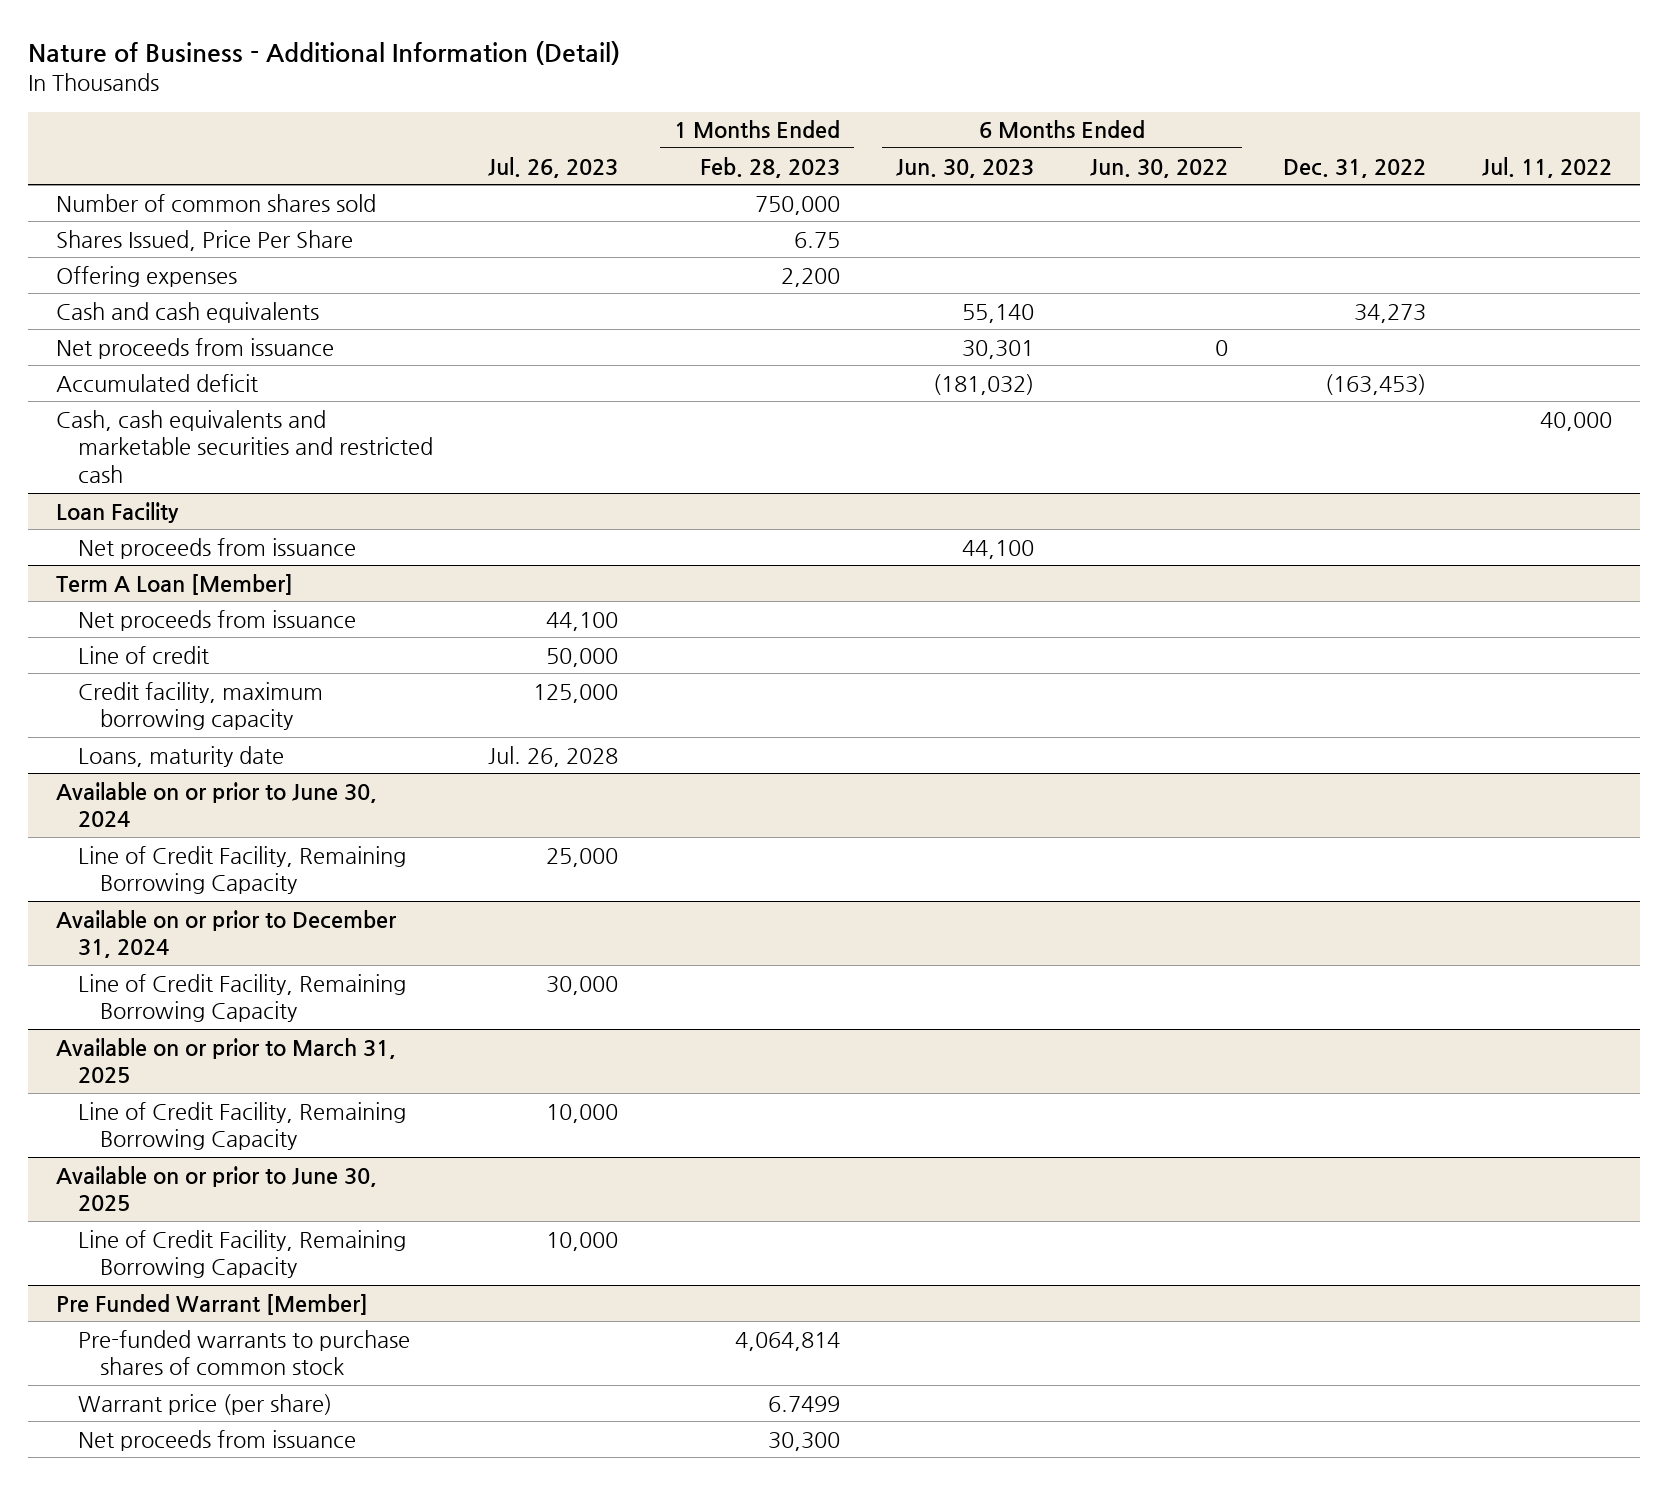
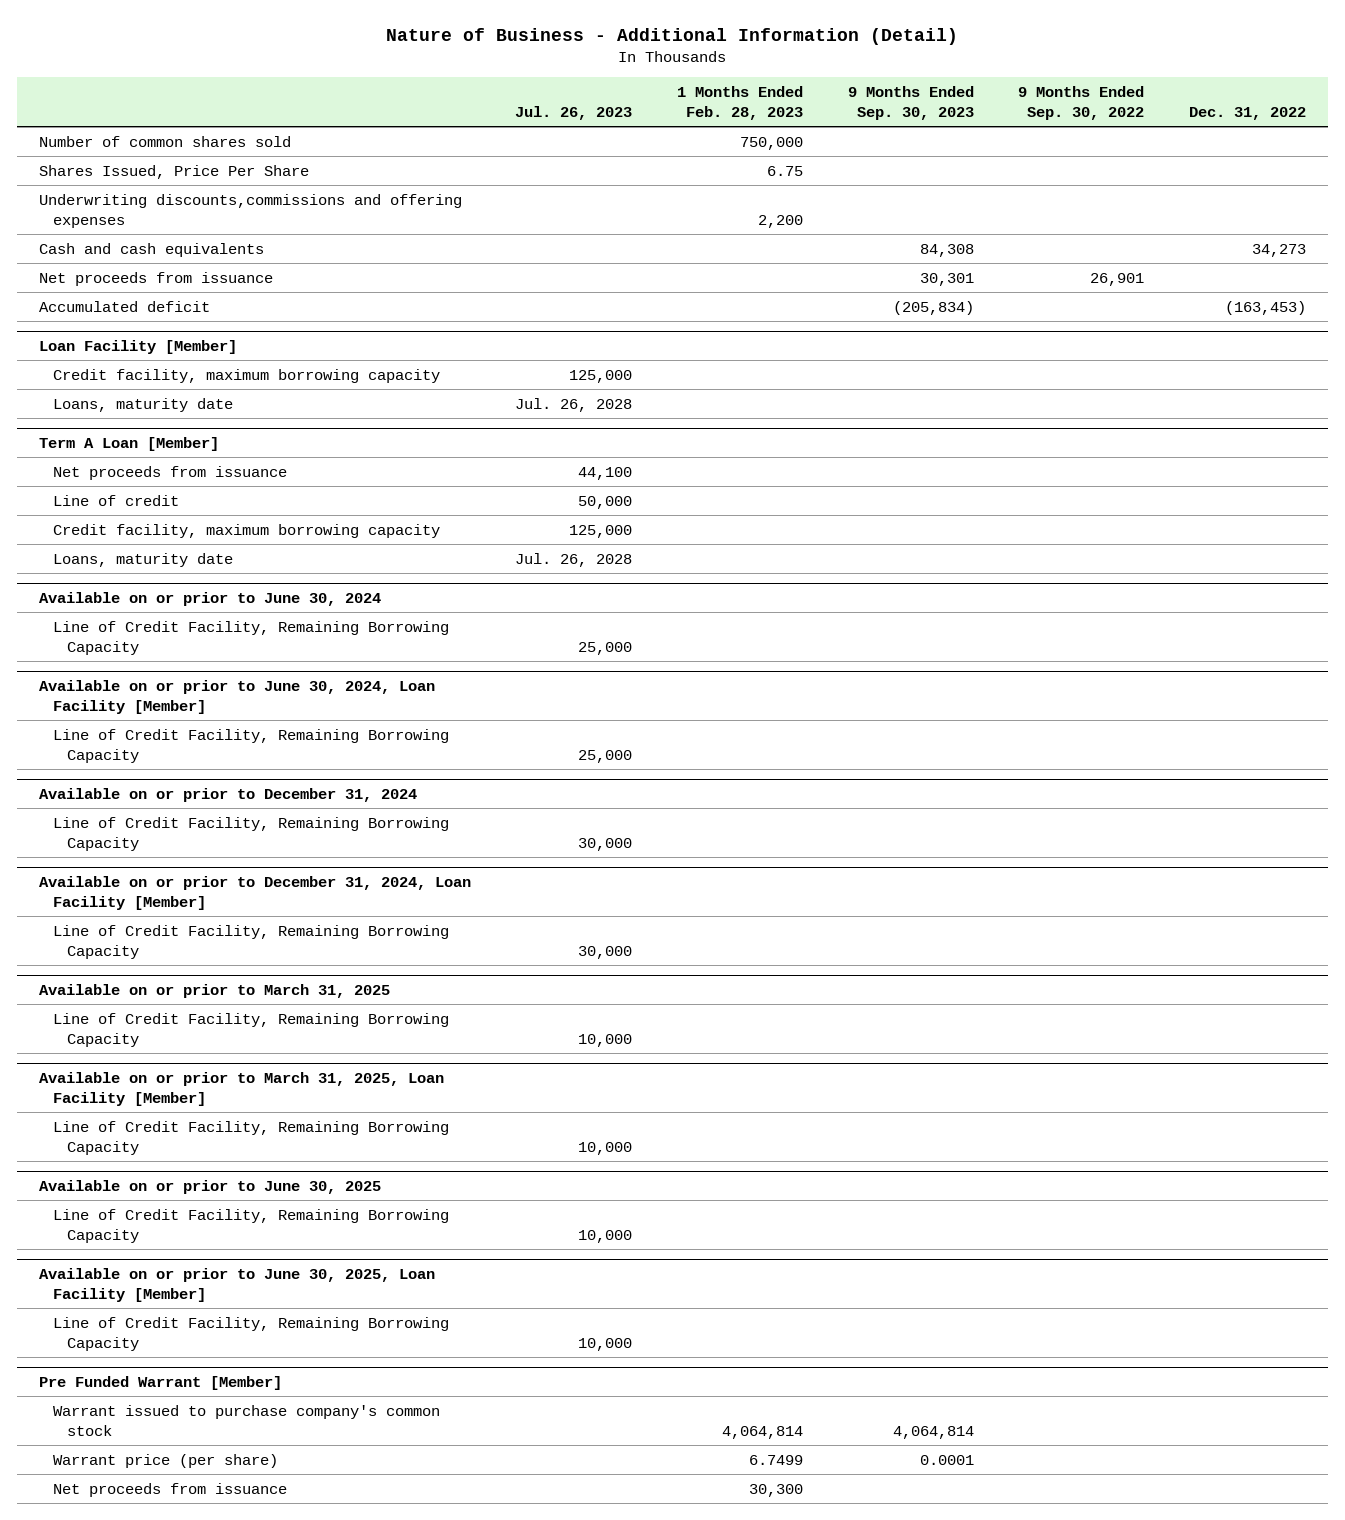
- | Jul. 26, 2023 | 1 Months Ended Feb. 28, 2023 | 6 Months Ended Jun. 30, 2023 | 6 Months Ended Jun. 30, 2022 | Dec. 31, 2022 | Jul. 11, 2022
+ | Jul. 26, 2023 | 1 Months Ended Feb. 28, 2023 | 9 Months Ended Sep. 30, 2023 | 9 Months Ended Sep. 30, 2022 | Dec. 31, 2022
- Offering expenses | | 2,200 | | | |
+ Underwriting discounts,commissions and offering expenses | | 2,200 | | |
- Cash, cash equivalents and marketable securities and restricted cash | | | | | | 40,000
- Loan Facility
- Net proceeds from issuance | | | 44,100 | | |
+ Loan Facility [Member]
+ Credit facility, maximum borrowing capacity | 125,000 | | | |
+ Loans, maturity date | Jul. 26, 2028 | | | |
+ Available on or prior to June 30, 2024, Loan Facility [Member]
+ Line of Credit Facility, Remaining Borrowing Capacity | 25,000 | | | |
+ Available on or prior to December 31, 2024, Loan Facility [Member]
+ Line of Credit Facility, Remaining Borrowing Capacity | 30,000 | | | |
+ Available on or prior to March 31, 2025, Loan Facility [Member]
+ Line of Credit Facility, Remaining Borrowing Capacity | 10,000 | | | |
+ Available on or prior to June 30, 2025, Loan Facility [Member]
+ Line of Credit Facility, Remaining Borrowing Capacity | 10,000 | | | |
@ Pre Funded Warrant [Member]
- Pre-funded warrants to purchase shares of common stock | | 4,064,814 | | | |
+ Warrant issued to purchase company's common stock | | 4,064,814 | 4,064,814 | |

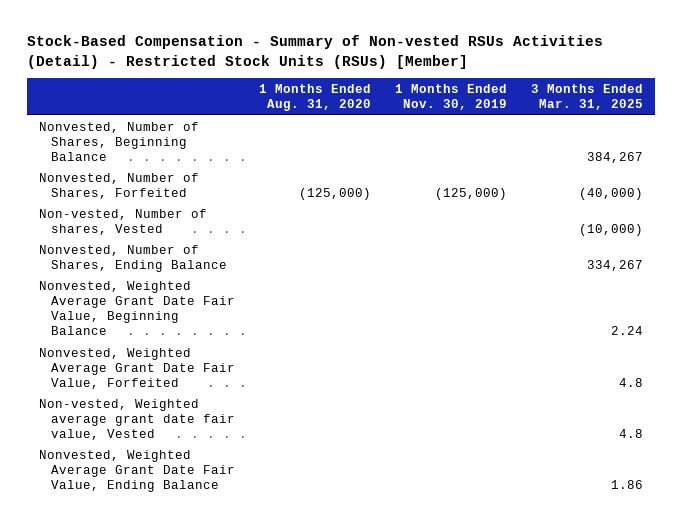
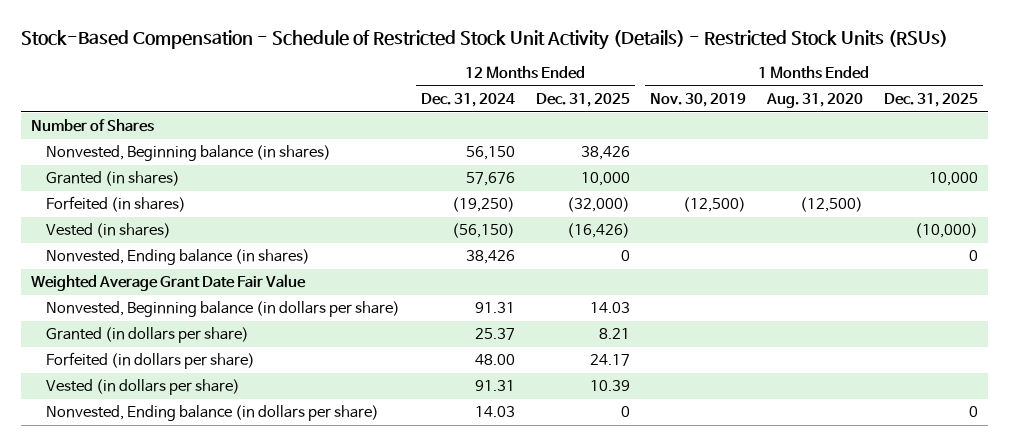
- Stock-Based Compensation - Summary of Non-vested RSUs Activities (Detail) - Restricted Stock Units (RSUs) [Member]
+ Stock-Based Compensation - Schedule of Restricted Stock Unit Activity (Details) - Restricted Stock Units (RSUs)
- | 1 Months Ended Aug. 31, 2020 | 1 Months Ended Nov. 30, 2019 | 3 Months Ended Mar. 31, 2025
+ | 12 Months Ended Dec. 31, 2024 | 12 Months Ended Dec. 31, 2025 | 1 Months Ended Nov. 30, 2019 | 1 Months Ended Aug. 31, 2020 | 1 Months Ended Dec. 31, 2025
- Nonvested, Number of Shares, Beginning Balance | | | 384,267
- Nonvested, Number of Shares, Forfeited | (125,000) | (125,000) | (40,000)
- Non-vested, Number of shares, Vested | | | (10,000)
- Nonvested, Number of Shares, Ending Balance | | | 334,267
- Nonvested, Weighted Average Grant Date Fair Value, Beginning Balance | | | 2.24
- Nonvested, Weighted Average Grant Date Fair Value, Forfeited | | | 4.8
- Non-vested, Weighted average grant date fair value, Vested | | | 4.8
- Nonvested, Weighted Average Grant Date Fair Value, Ending Balance | | | 1.86
+ Number of Shares
+ Nonvested, Beginning balance (in shares) | 56,150 | 38,426 | | |
+ Granted (in shares) | 57,676 | 10,000 | | | 10,000
+ Forfeited (in shares) | (19,250) | (32,000) | (12,500) | (12,500) |
+ Vested (in shares) | (56,150) | (16,426) | | | (10,000)
+ Nonvested, Ending balance (in shares) | 38,426 | 0 | | | 0
+ Weighted Average Grant Date Fair Value
+ Nonvested, Beginning balance (in dollars per share) | 91.31 | 14.03 | | |
+ Granted (in dollars per share) | 25.37 | 8.21 | | |
+ Forfeited (in dollars per share) | 48.00 | 24.17 | | |
+ Vested (in dollars per share) | 91.31 | 10.39 | | |
+ Nonvested, Ending balance (in dollars per share) | 14.03 | 0 | | | 0

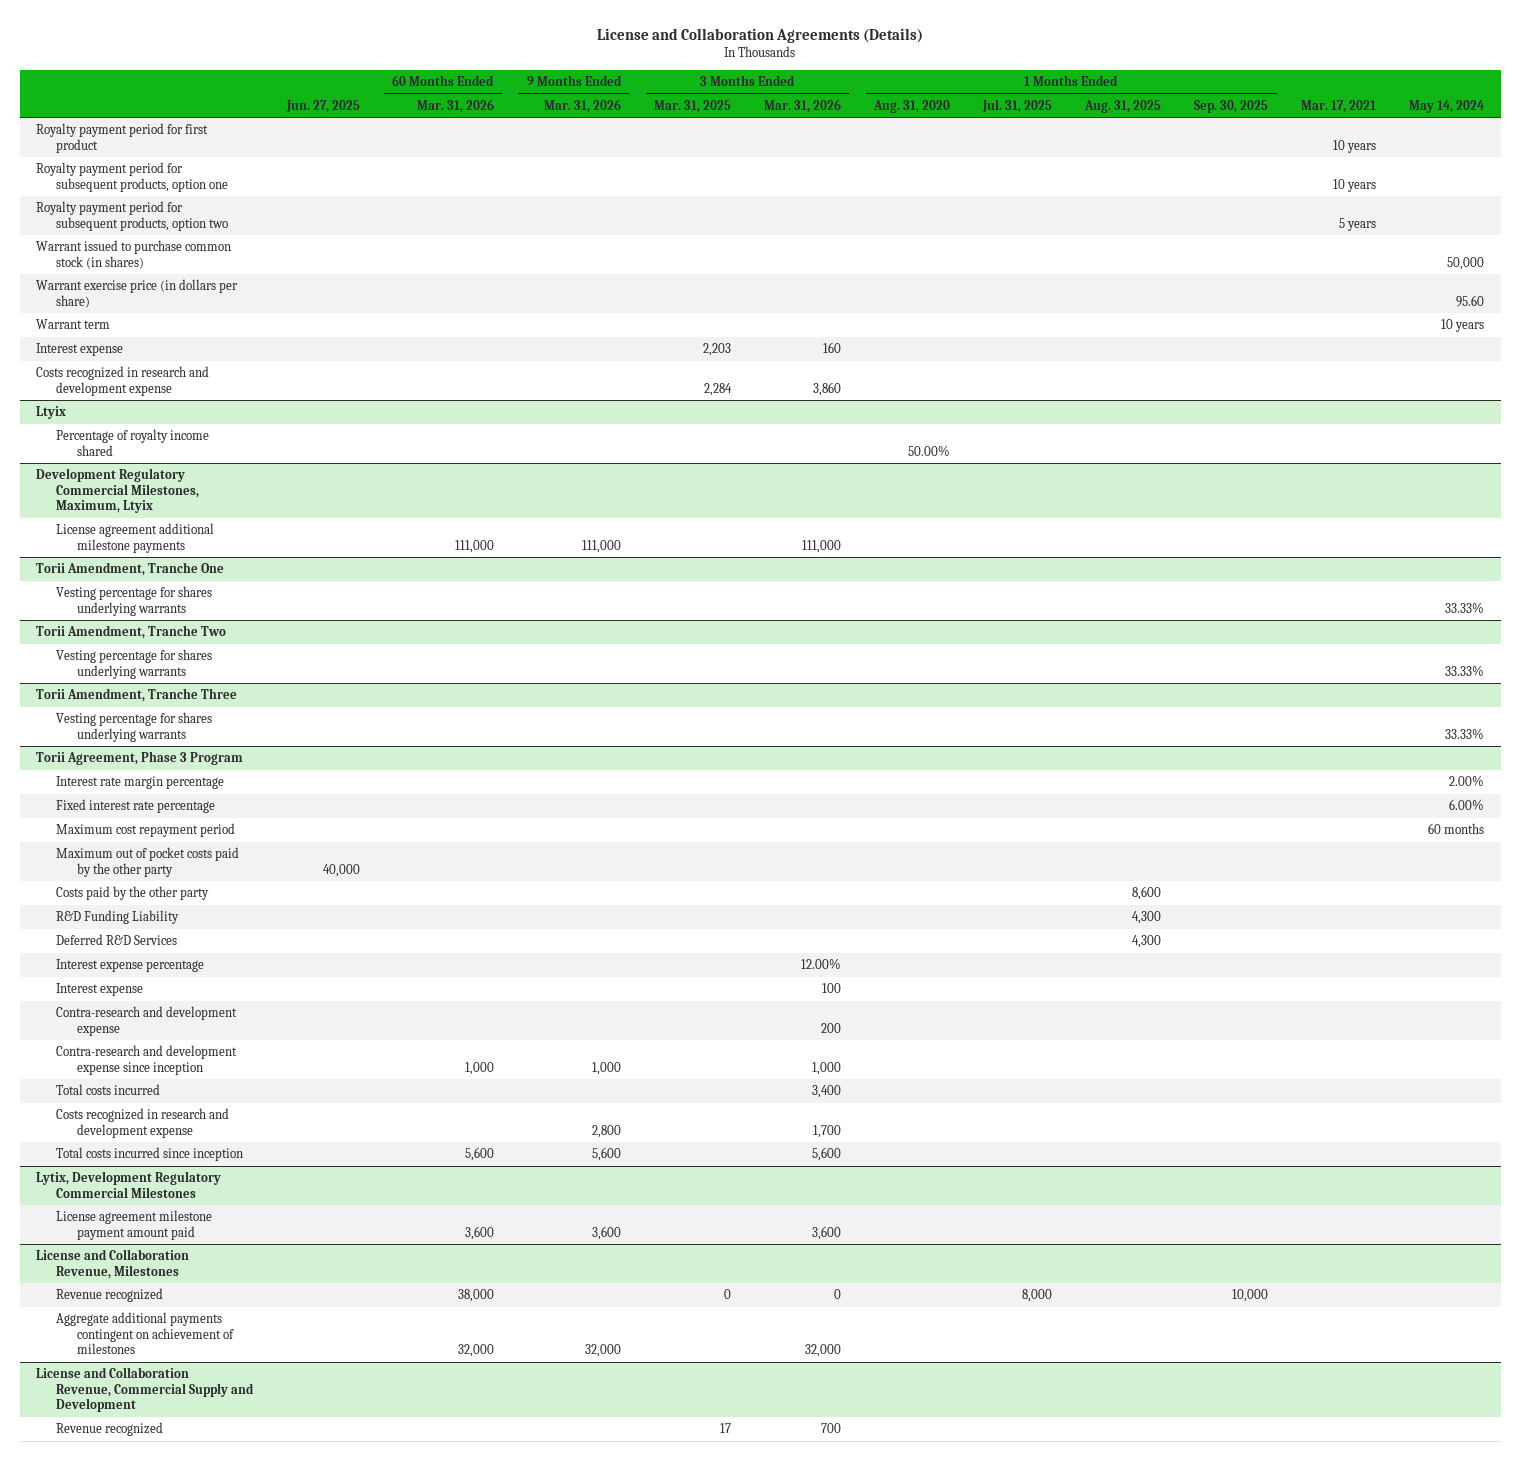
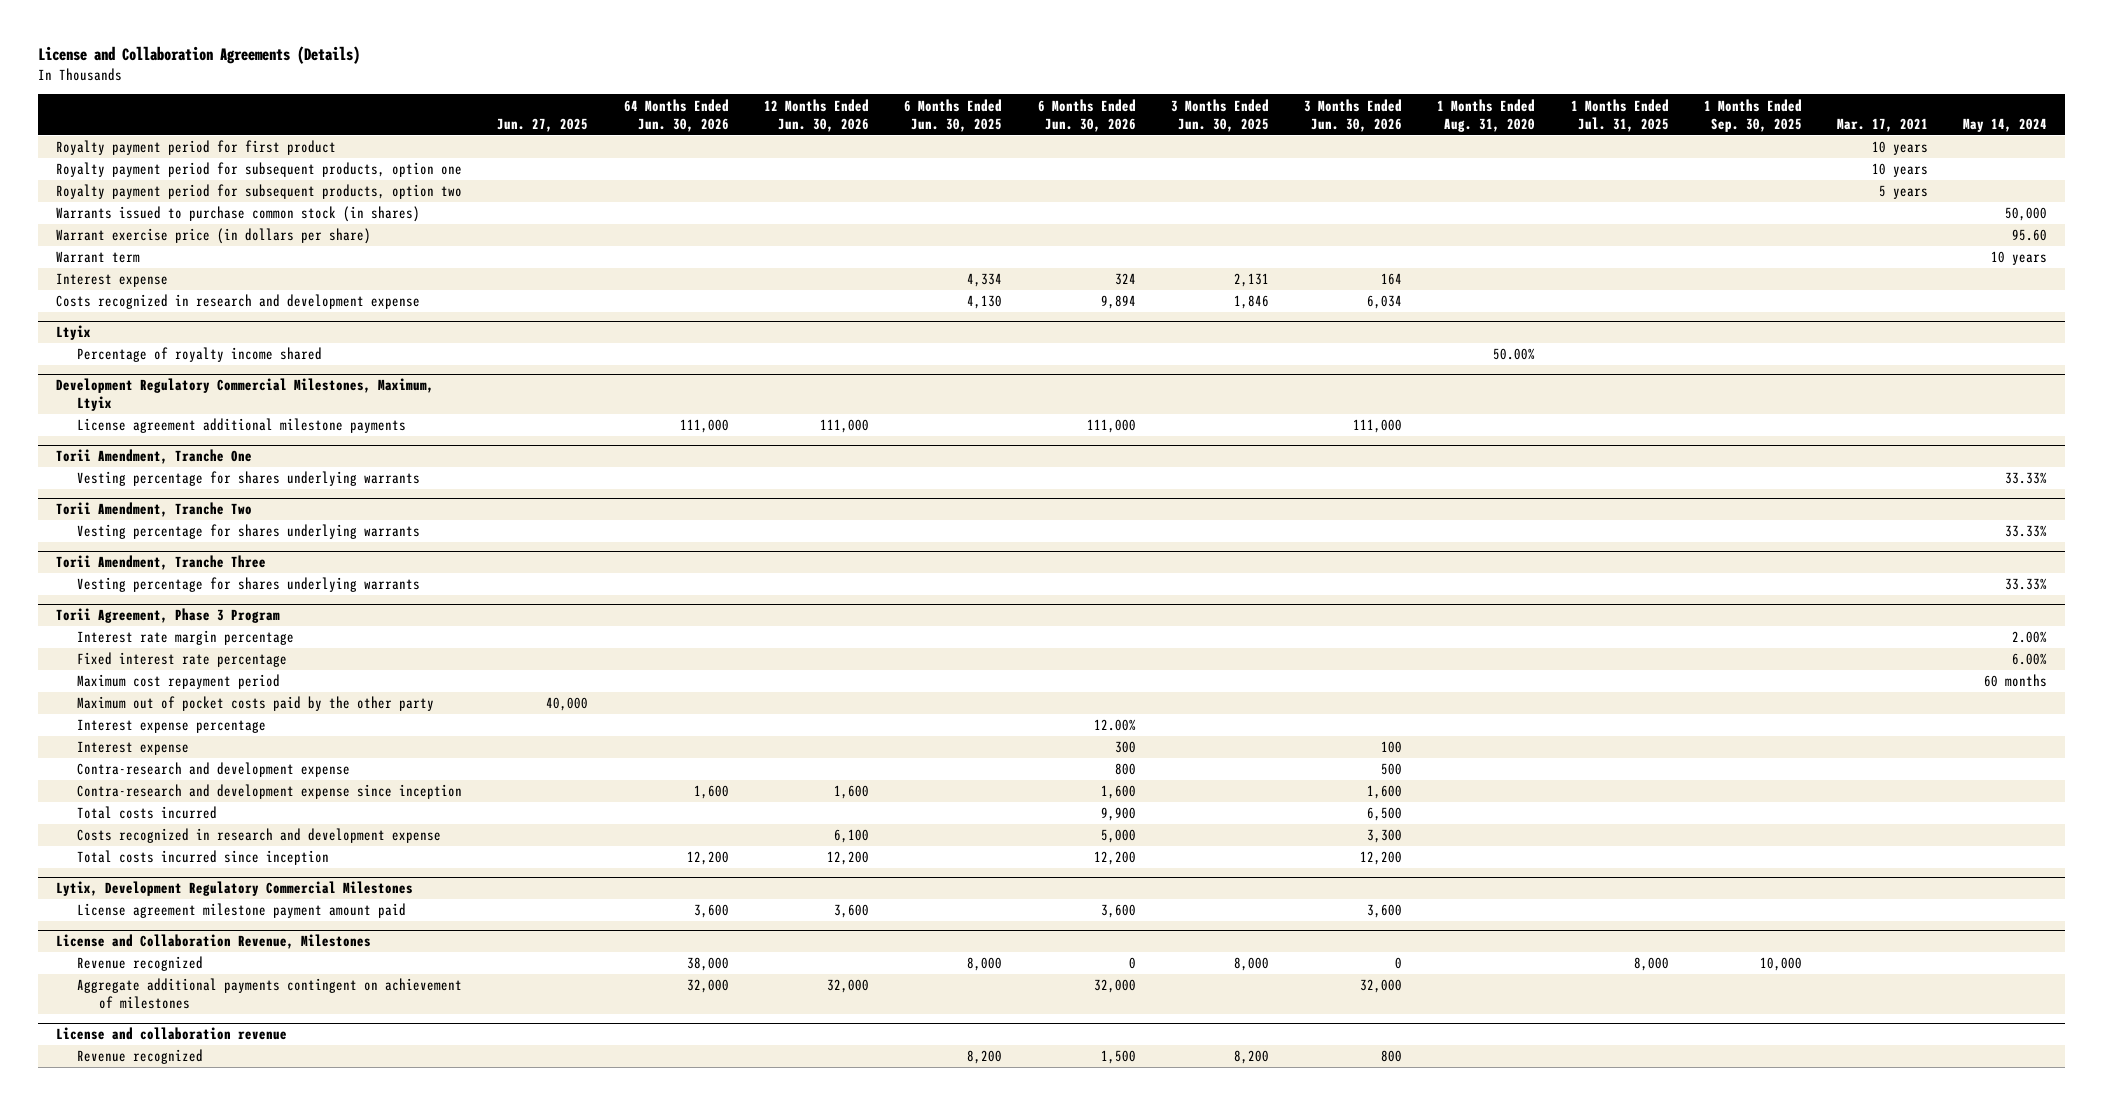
- | Jun. 27, 2025 | 60 Months Ended Mar. 31, 2026 | 9 Months Ended Mar. 31, 2026 | 3 Months Ended Mar. 31, 2025 | 3 Months Ended Mar. 31, 2026 | 1 Months Ended Aug. 31, 2020 | 1 Months Ended Jul. 31, 2025 | 1 Months Ended Aug. 31, 2025 | 1 Months Ended Sep. 30, 2025 | Mar. 17, 2021 | May 14, 2024
+ | Jun. 27, 2025 | 64 Months Ended Jun. 30, 2026 | 12 Months Ended Jun. 30, 2026 | 6 Months Ended Jun. 30, 2025 | 6 Months Ended Jun. 30, 2026 | 3 Months Ended Jun. 30, 2025 | 3 Months Ended Jun. 30, 2026 | 1 Months Ended Aug. 31, 2020 | 1 Months Ended Jul. 31, 2025 | 1 Months Ended Sep. 30, 2025 | Mar. 17, 2021 | May 14, 2024
- Warrant issued to purchase common stock (in shares) | | | | | | | | | | | 50,000
+ Warrants issued to purchase common stock (in shares) | | | | | | | | | | | | 50,000
@ Torii Agreement, Phase 3 Program
- Costs paid by the other party | | | | | | | | 8,600 | | |
- R&D Funding Liability | | | | | | | | 4,300 | | |
- Deferred R&D Services | | | | | | | | 4,300 | | |
- License and Collaboration Revenue, Commercial Supply and Development
- Revenue recognized | | | | 17 | 700 | | | | | |
+ License and collaboration revenue
+ Revenue recognized | | | | 8,200 | 1,500 | 8,200 | 800 | | | | |

